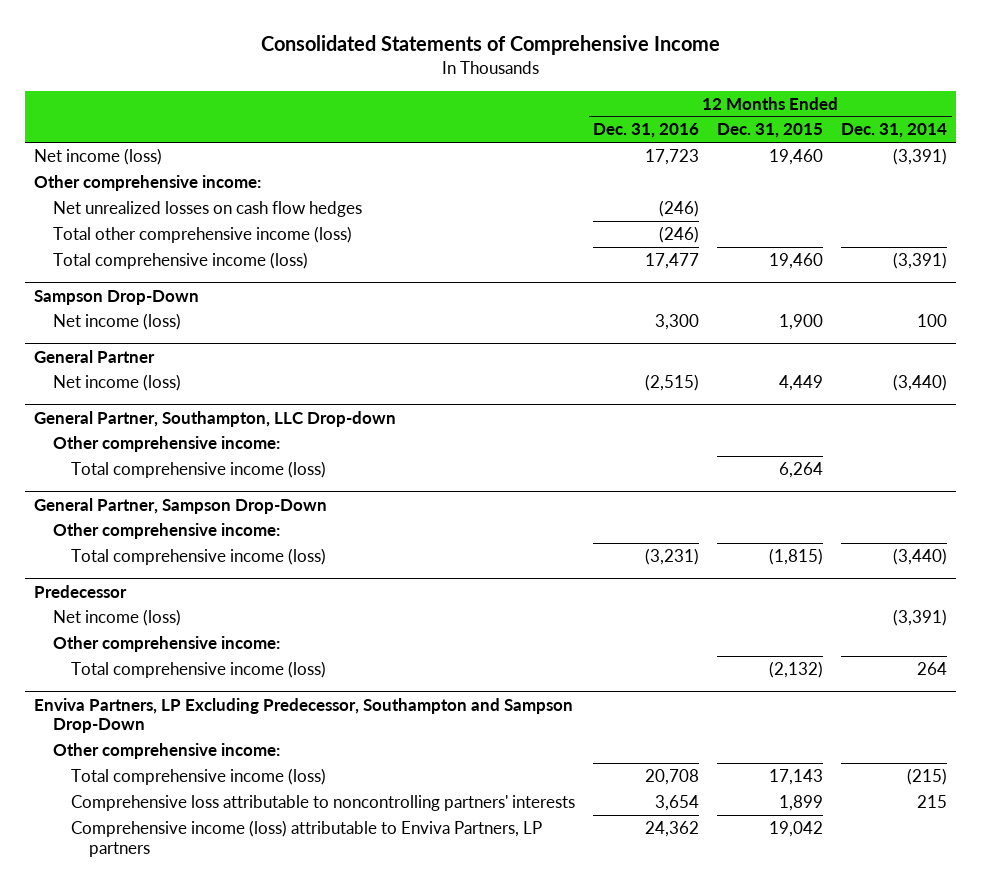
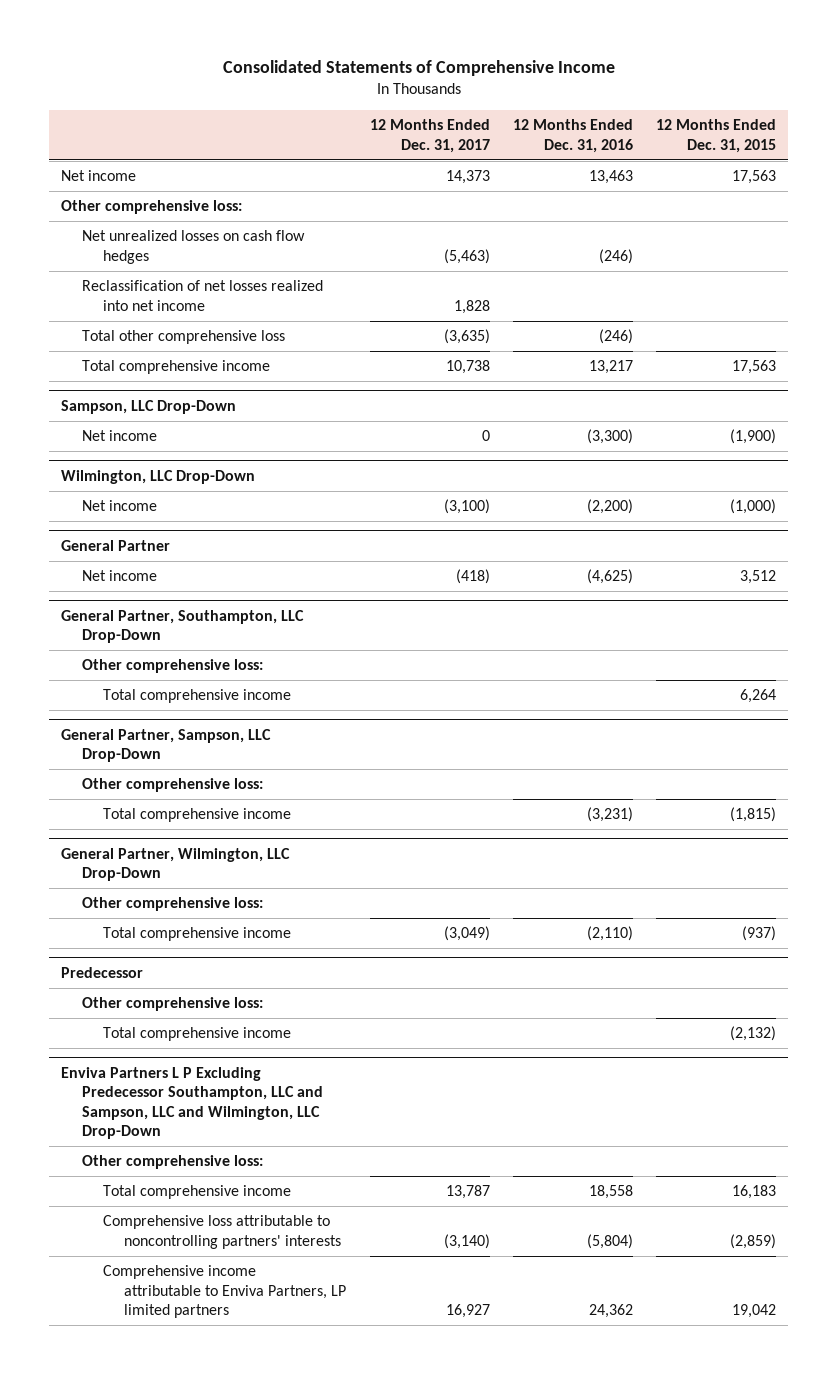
- | 12 Months Ended Dec. 31, 2016 | 12 Months Ended Dec. 31, 2015 | 12 Months Ended Dec. 31, 2014
+ | 12 Months Ended Dec. 31, 2017 | 12 Months Ended Dec. 31, 2016 | 12 Months Ended Dec. 31, 2015
- Net income (loss) | 17,723 | 19,460 | (3,391)
- Other comprehensive income:
+ Net income | 14,373 | 13,463 | 17,563
+ Other comprehensive loss:
- Total other comprehensive income (loss) | (246) | |
- Total comprehensive income (loss) | 17,477 | 19,460 | (3,391)
- Sampson Drop-Down
- Net income (loss) | 3,300 | 1,900 | 100
+ Reclassification of net losses realized into net income | 1,828 | |
+ Total other comprehensive loss | (3,635) | (246) |
+ Total comprehensive income | 10,738 | 13,217 | 17,563
+ Sampson, LLC Drop-Down
+ Net income | 0 | (3,300) | (1,900)
+ Wilmington, LLC Drop-Down
+ Net income | (3,100) | (2,200) | (1,000)
@ General Partner
- Net income (loss) | (2,515) | 4,449 | (3,440)
- General Partner, Southampton, LLC Drop-down
- Other comprehensive income:
- Total comprehensive income (loss) | | 6,264 |
- General Partner, Sampson Drop-Down
- Other comprehensive income:
- Total comprehensive income (loss) | (3,231) | (1,815) | (3,440)
@ General Partner
+ Net income | (418) | (4,625) | 3,512
+ General Partner, Southampton, LLC Drop-Down
+ Other comprehensive loss:
+ Total comprehensive income | | | 6,264
+ General Partner, Sampson, LLC Drop-Down
+ Other comprehensive loss:
+ Total comprehensive income | | (3,231) | (1,815)
+ General Partner, Wilmington, LLC Drop-Down
+ Other comprehensive loss:
+ Total comprehensive income | (3,049) | (2,110) | (937)
@ Predecessor
- Net income (loss) | | | (3,391)
- Other comprehensive income:
- Total comprehensive income (loss) | | (2,132) | 264
- Enviva Partners, LP Excluding Predecessor, Southampton and Sampson Drop-Down
- Other comprehensive income:
- Total comprehensive income (loss) | 20,708 | 17,143 | (215)
- Comprehensive loss attributable to noncontrolling partners' interests | 3,654 | 1,899 | 215
- Comprehensive income (loss) attributable to Enviva Partners, LP partners | 24,362 | 19,042 |
@ Predecessor
+ Other comprehensive loss:
+ Total comprehensive income | | | (2,132)
+ Enviva Partners L P Excluding Predecessor Southampton, LLC and Sampson, LLC and Wilmington, LLC Drop-Down
+ Other comprehensive loss:
+ Total comprehensive income | 13,787 | 18,558 | 16,183
+ Comprehensive loss attributable to noncontrolling partners' interests | (3,140) | (5,804) | (2,859)
+ Comprehensive income attributable to Enviva Partners, LP limited partners | 16,927 | 24,362 | 19,042

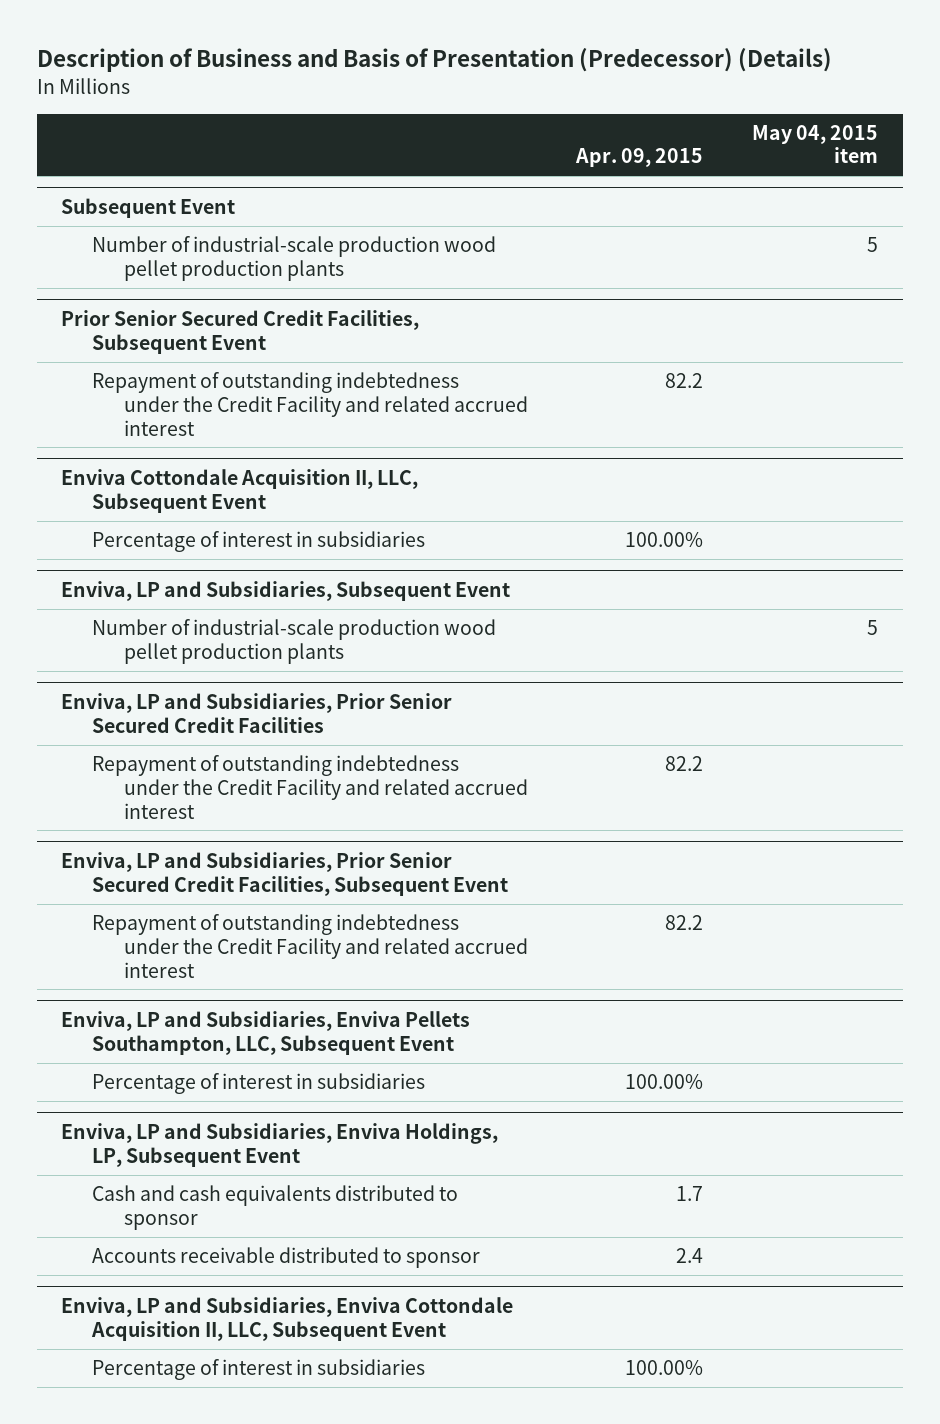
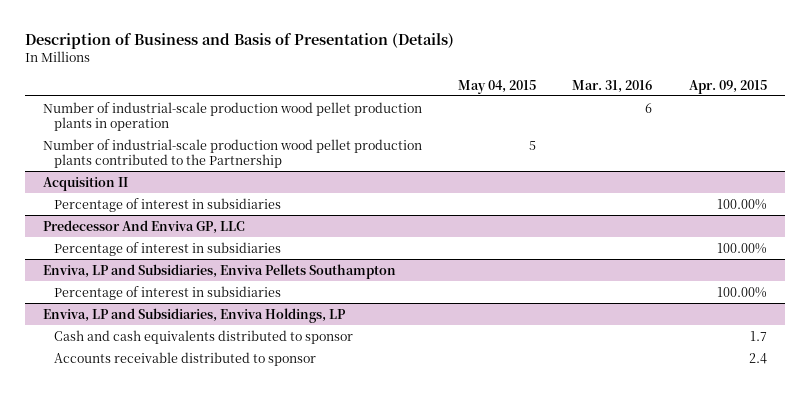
- Description of Business and Basis of Presentation (Predecessor) (Details)
+ Description of Business and Basis of Presentation (Details)
- | Apr. 09, 2015 | May 04, 2015 item
+ | May 04, 2015 | Mar. 31, 2016 | Apr. 09, 2015
- Subsequent Event
- Number of industrial-scale production wood pellet production plants | | 5
- Prior Senior Secured Credit Facilities, Subsequent Event
- Repayment of outstanding indebtedness under the Credit Facility and related accrued interest | 82.2 |
- Enviva Cottondale Acquisition II, LLC, Subsequent Event
+ Number of industrial-scale production wood pellet production plants in operation | | 6 |
+ Number of industrial-scale production wood pellet production plants contributed to the Partnership | 5 | |
+ Acquisition II
- Enviva, LP and Subsidiaries, Subsequent Event
- Number of industrial-scale production wood pellet production plants | | 5
- Enviva, LP and Subsidiaries, Prior Senior Secured Credit Facilities
- Repayment of outstanding indebtedness under the Credit Facility and related accrued interest | 82.2 |
- Enviva, LP and Subsidiaries, Prior Senior Secured Credit Facilities, Subsequent Event
- Repayment of outstanding indebtedness under the Credit Facility and related accrued interest | 82.2 |
- Enviva, LP and Subsidiaries, Enviva Pellets Southampton, LLC, Subsequent Event
+ Predecessor And Enviva GP, LLC
- Enviva, LP and Subsidiaries, Enviva Holdings, LP, Subsequent Event
+ Enviva, LP and Subsidiaries, Enviva Pellets Southampton
+ Percentage of interest in subsidiaries | | | 100.00%
+ Enviva, LP and Subsidiaries, Enviva Holdings, LP
- Enviva, LP and Subsidiaries, Enviva Cottondale Acquisition II, LLC, Subsequent Event
- Percentage of interest in subsidiaries | 100.00% |

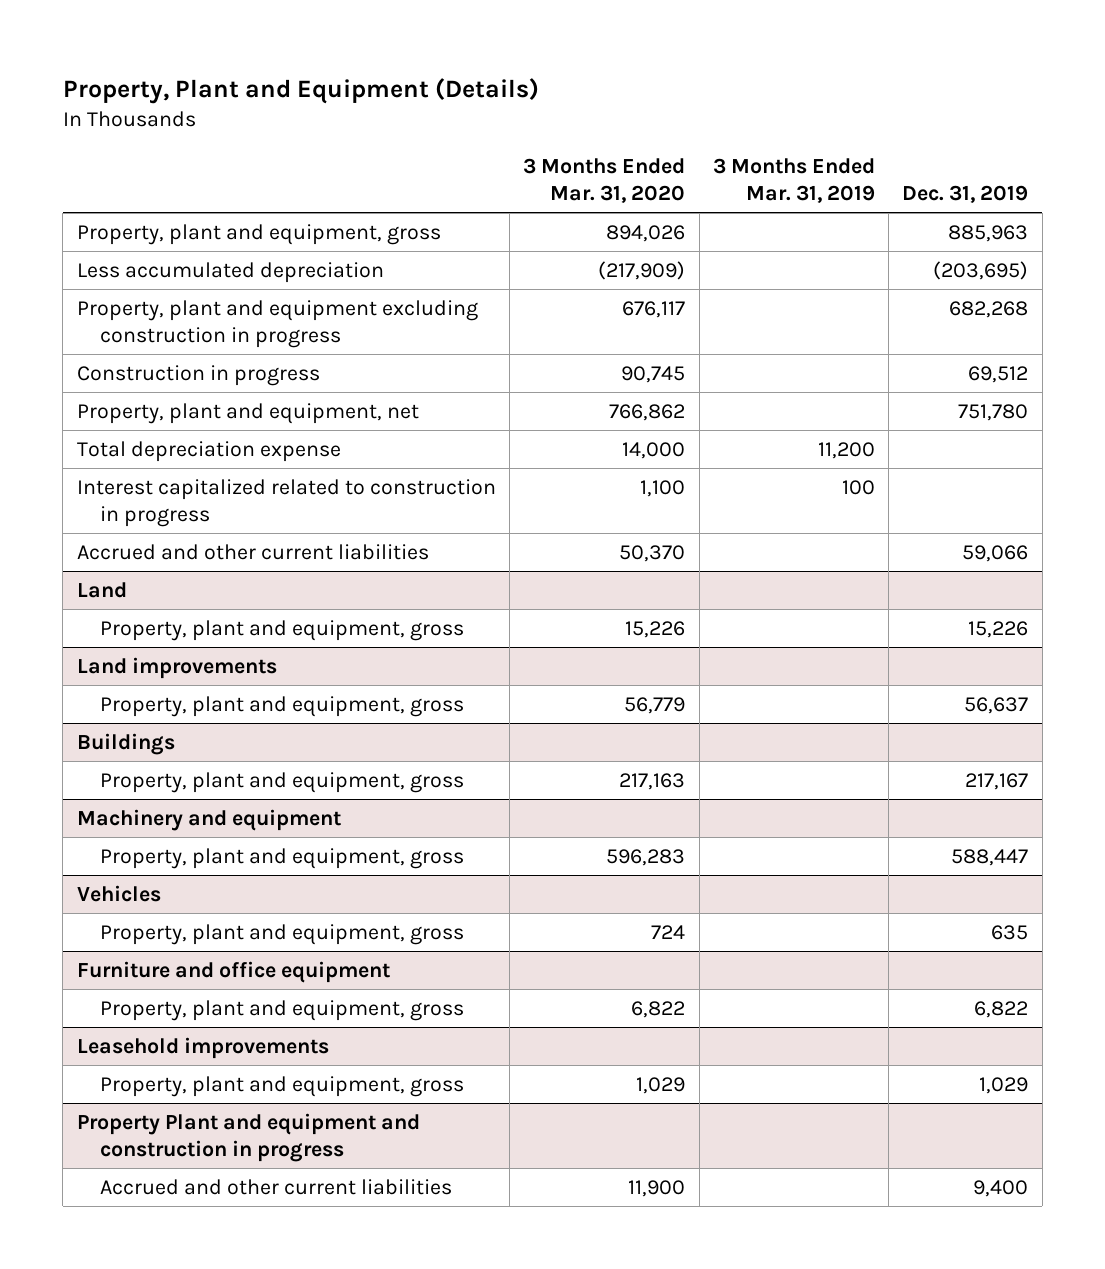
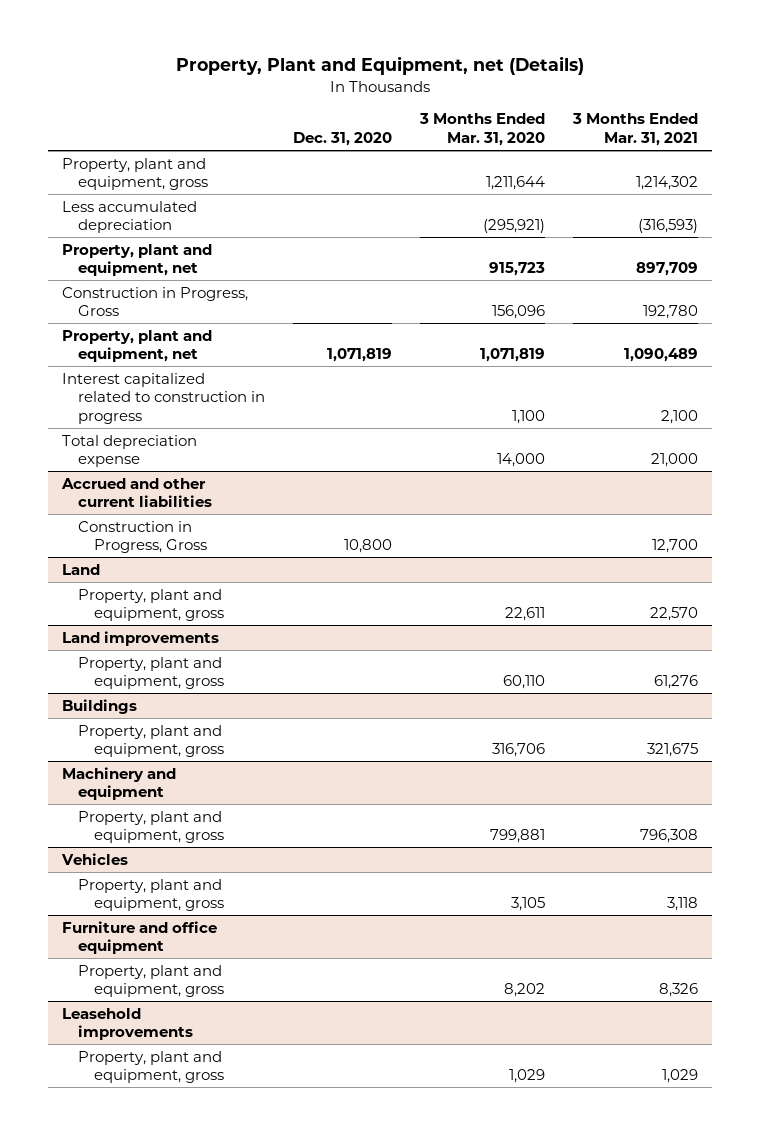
- Property, Plant and Equipment (Details)
+ Property, Plant and Equipment, net (Details)
- | 3 Months Ended Mar. 31, 2020 | 3 Months Ended Mar. 31, 2019 | Dec. 31, 2019
+ | Dec. 31, 2020 | 3 Months Ended Mar. 31, 2020 | 3 Months Ended Mar. 31, 2021
- Property, plant and equipment, gross | 894,026 | | 885,963
- Less accumulated depreciation | (217,909) | | (203,695)
- Property, plant and equipment excluding construction in progress | 676,117 | | 682,268
- Construction in progress | 90,745 | | 69,512
- Property, plant and equipment, net | 766,862 | | 751,780
+ Property, plant and equipment, gross | | 1,211,644 | 1,214,302
+ Less accumulated depreciation | | (295,921) | (316,593)
+ Property, plant and equipment, net | | 915,723 | 897,709
+ Construction in Progress, Gross | | 156,096 | 192,780
+ Property, plant and equipment, net | 1,071,819 | 1,071,819 | 1,090,489
- Accrued and other current liabilities | 50,370 | | 59,066
moved down: Total depreciation expense | | 14,000 | 21,000
+ Accrued and other current liabilities
+ Construction in Progress, Gross | 10,800 | | 12,700
@ Land
- Property, plant and equipment, gross | 15,226 | | 15,226
+ Property, plant and equipment, gross | | 22,611 | 22,570
@ Land improvements
- Property, plant and equipment, gross | 56,779 | | 56,637
+ Property, plant and equipment, gross | | 60,110 | 61,276
@ Buildings
- Property, plant and equipment, gross | 217,163 | | 217,167
+ Property, plant and equipment, gross | | 316,706 | 321,675
@ Machinery and equipment
- Property, plant and equipment, gross | 596,283 | | 588,447
+ Property, plant and equipment, gross | | 799,881 | 796,308
@ Vehicles
- Property, plant and equipment, gross | 724 | | 635
+ Property, plant and equipment, gross | | 3,105 | 3,118
@ Furniture and office equipment
- Property, plant and equipment, gross | 6,822 | | 6,822
+ Property, plant and equipment, gross | | 8,202 | 8,326
- Property Plant and equipment and construction in progress
- Accrued and other current liabilities | 11,900 | | 9,400

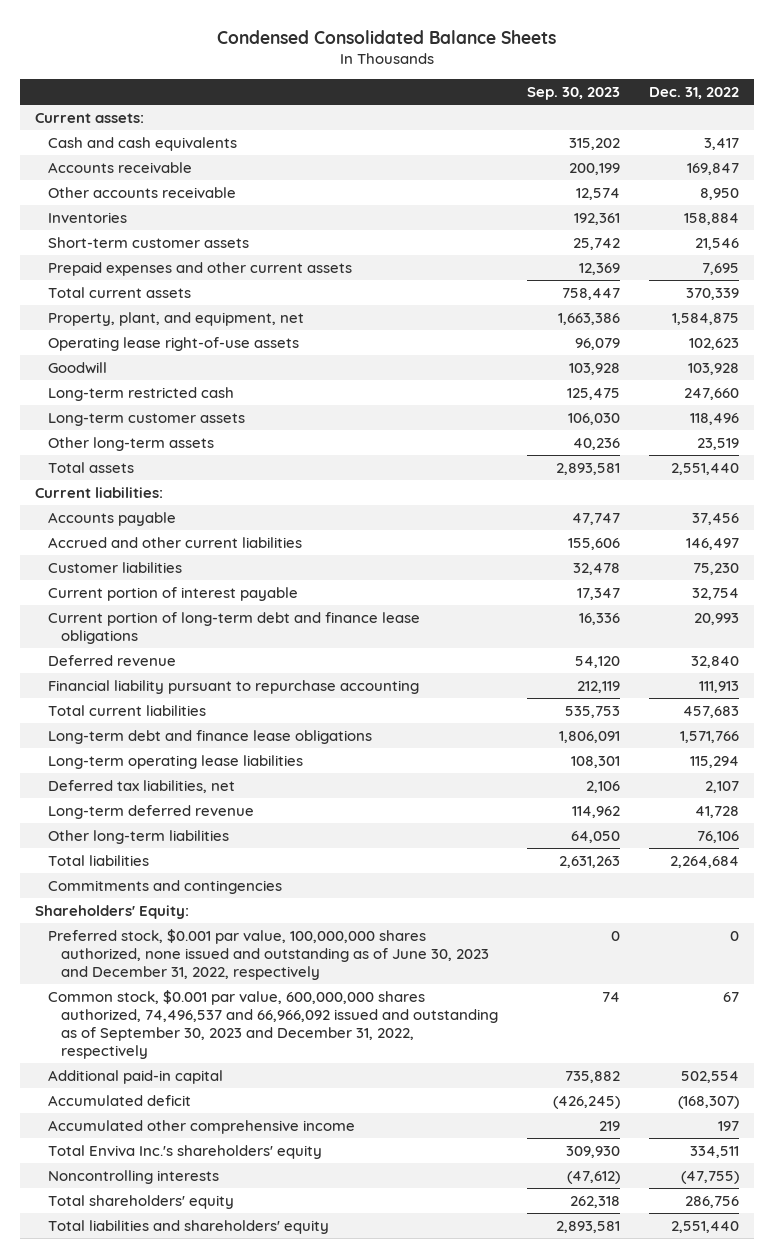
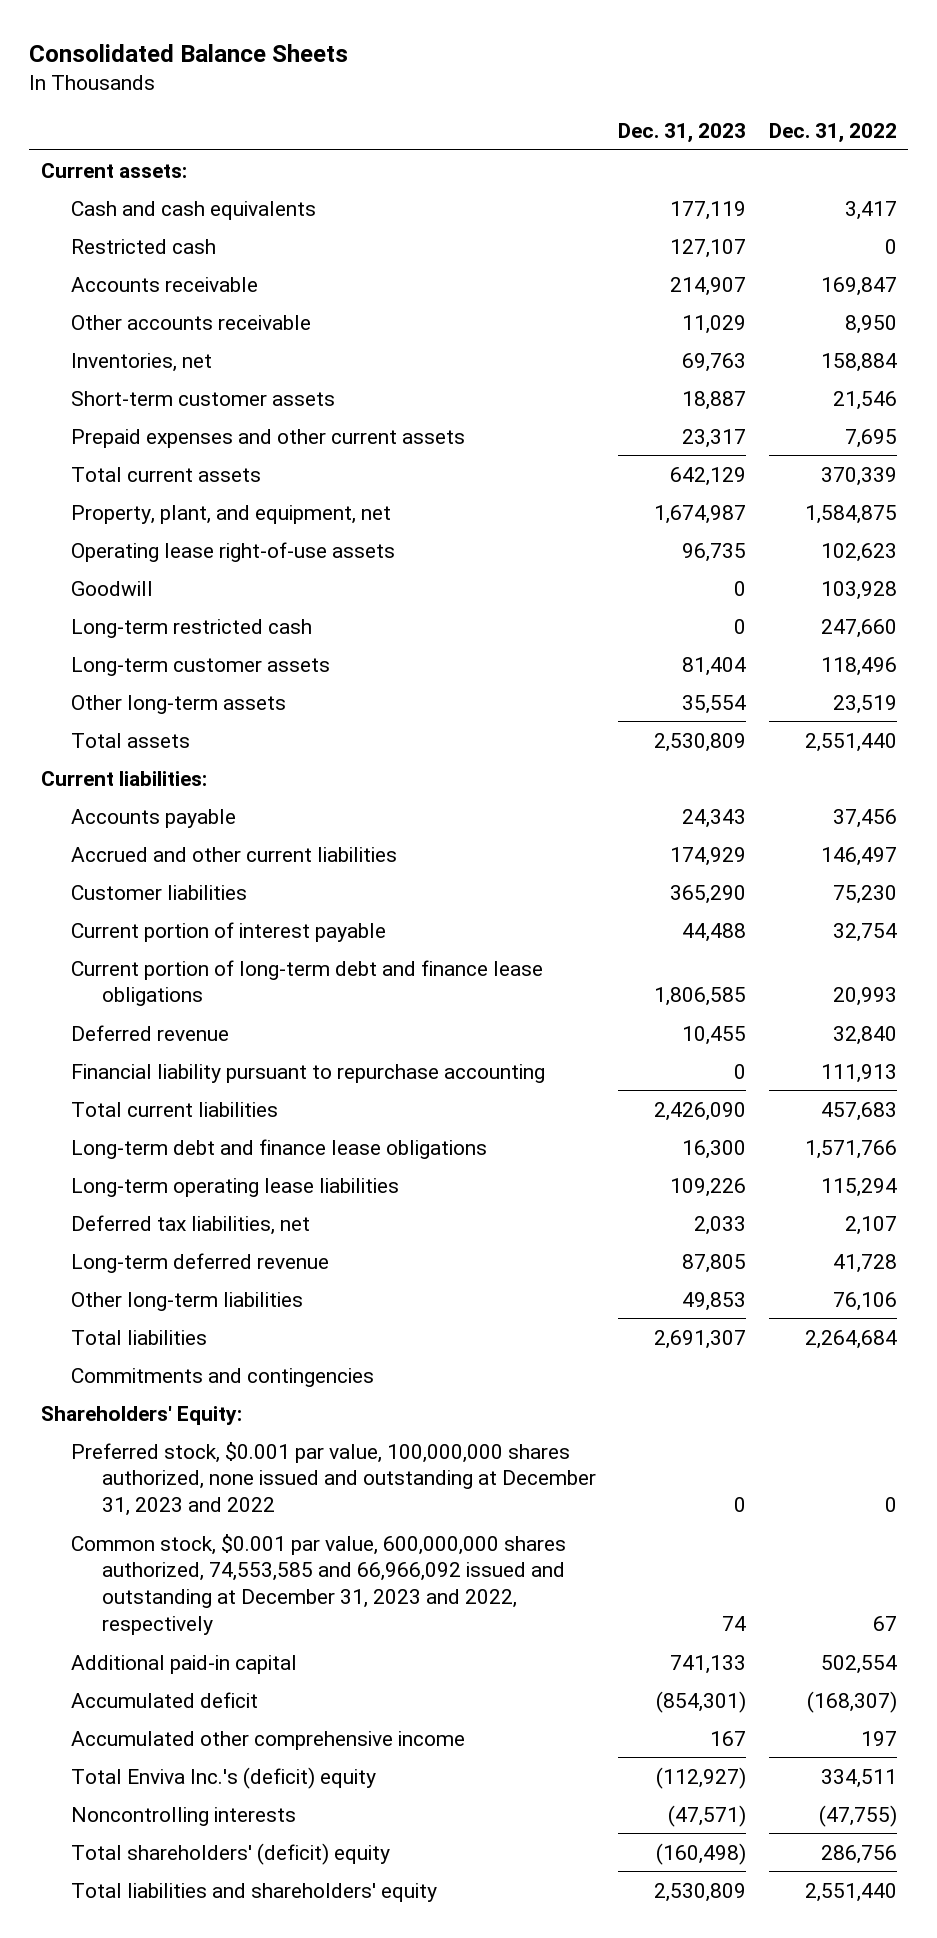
- Condensed Consolidated Balance Sheets
+ Consolidated Balance Sheets
- | Sep. 30, 2023 | Dec. 31, 2022
+ | Dec. 31, 2023 | Dec. 31, 2022
+ Restricted cash | 127,107 | 0
- Inventories | 192,361 | 158,884
+ Inventories, net | 69,763 | 158,884
- Preferred stock, $0.001 par value, 100,000,000 shares authorized, none issued and outstanding as of June 30, 2023 and December 31, 2022, respectively | 0 | 0
- Common stock, $0.001 par value, 600,000,000 shares authorized, 74,496,537 and 66,966,092 issued and outstanding as of September 30, 2023 and December 31, 2022, respectively | 74 | 67
+ Preferred stock, $0.001 par value, 100,000,000 shares authorized, none issued and outstanding at December 31, 2023 and 2022 | 0 | 0
+ Common stock, $0.001 par value, 600,000,000 shares authorized, 74,553,585 and 66,966,092 issued and outstanding at December 31, 2023 and 2022, respectively | 74 | 67
- Total Enviva Inc.'s shareholders' equity | 309,930 | 334,511
+ Total Enviva Inc.'s (deficit) equity | (112,927) | 334,511
- Total shareholders' equity | 262,318 | 286,756
+ Total shareholders' (deficit) equity | (160,498) | 286,756

